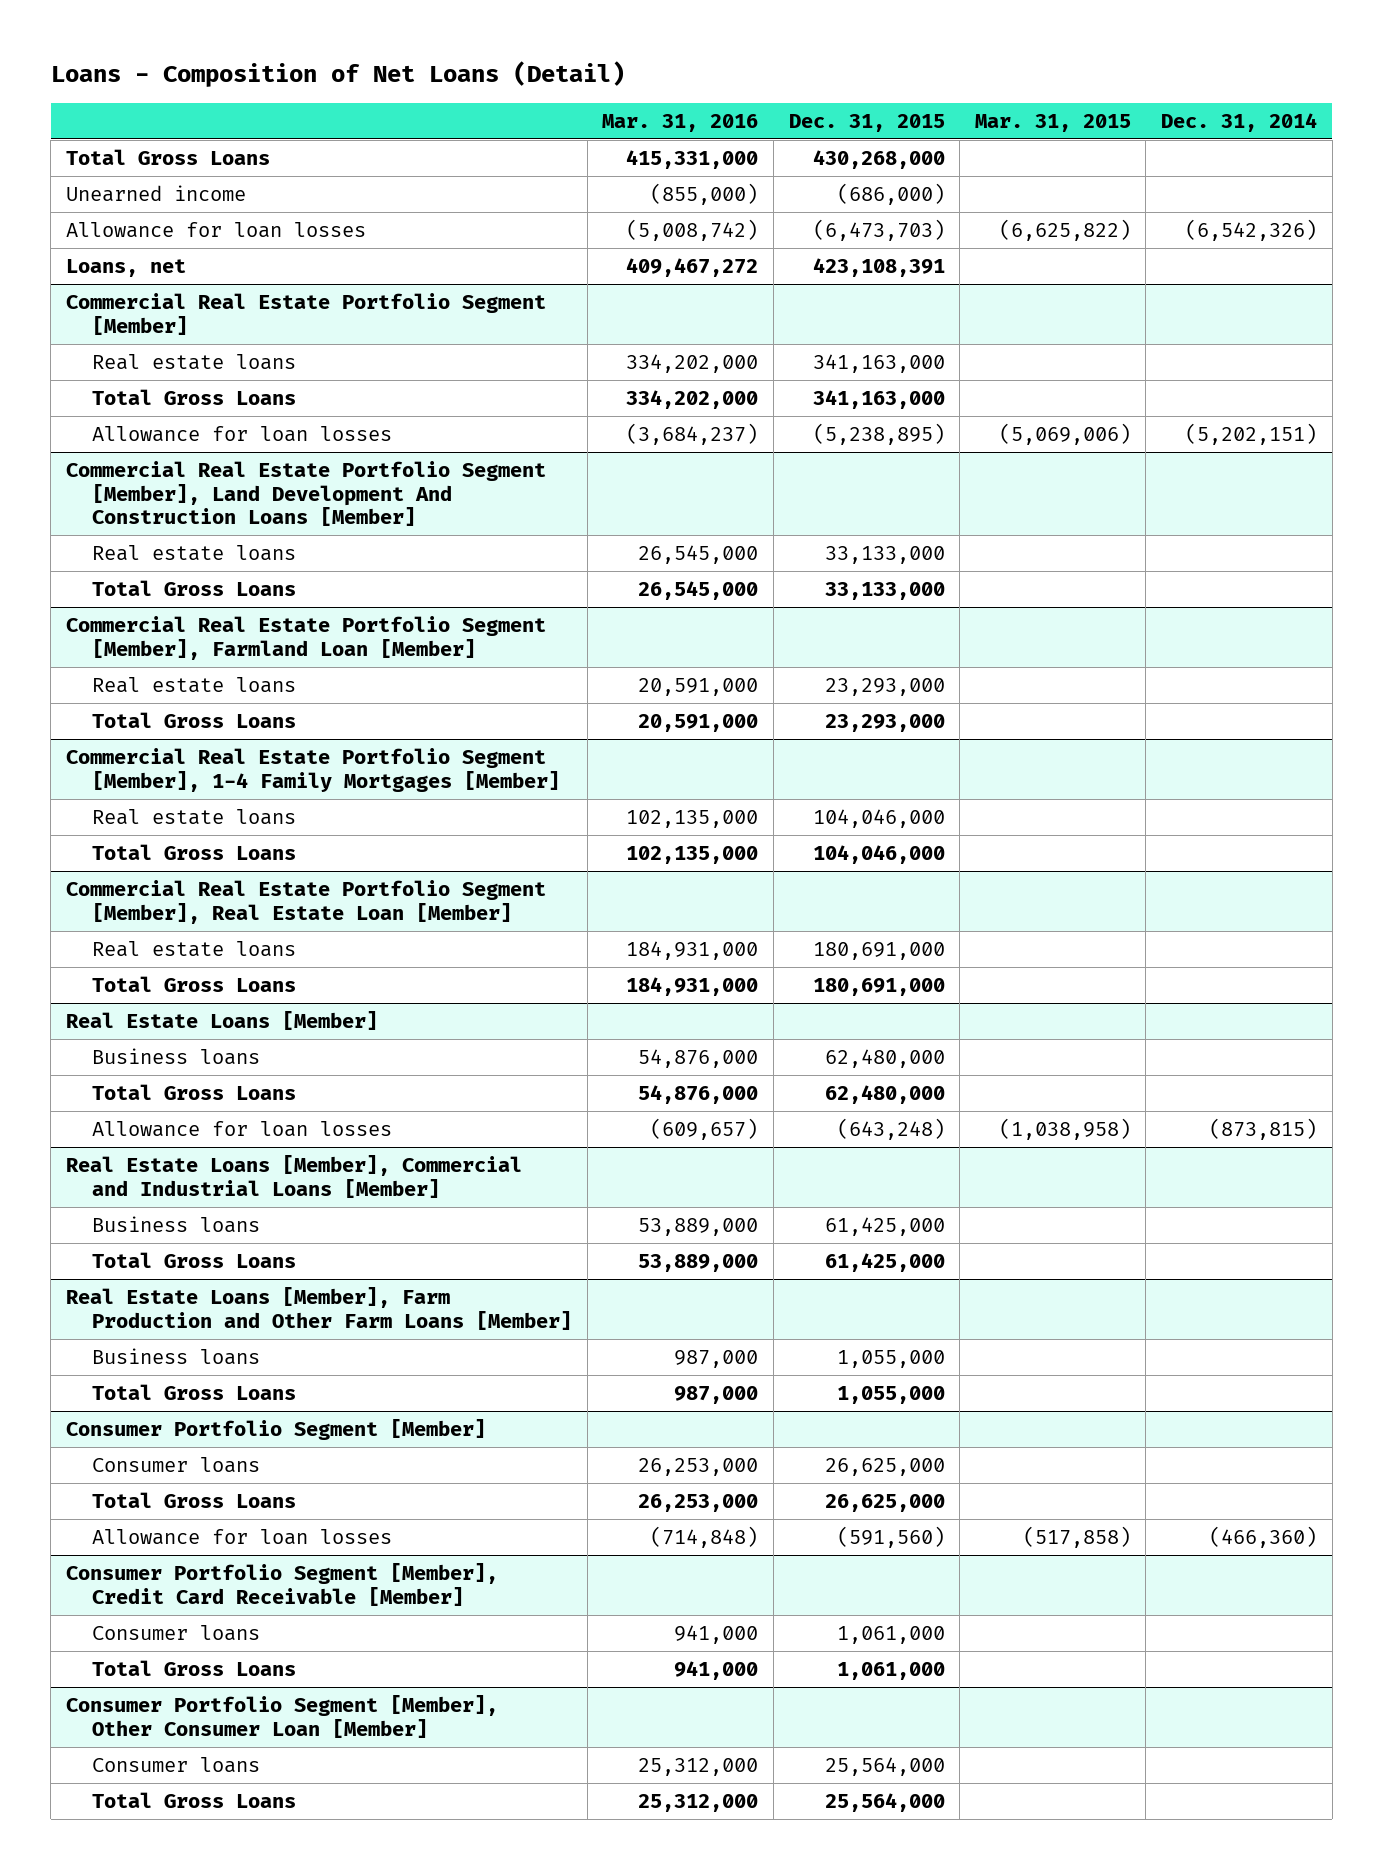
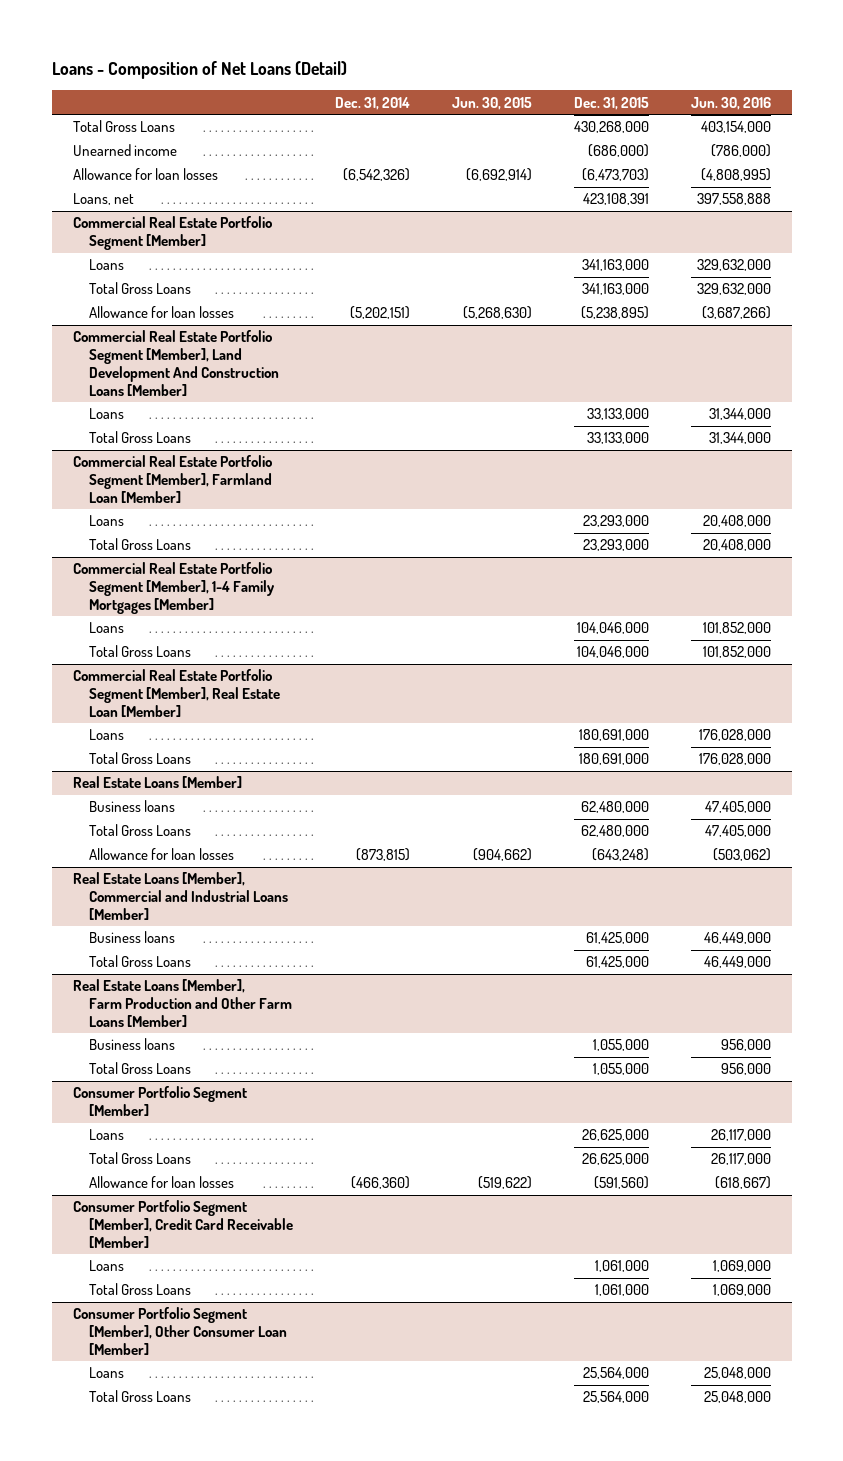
- | Mar. 31, 2016 | Dec. 31, 2015 | Mar. 31, 2015 | Dec. 31, 2014
+ | Dec. 31, 2014 | Jun. 30, 2015 | Dec. 31, 2015 | Jun. 30, 2016
@ Commercial Real Estate Portfolio Segment [Member]
- Real estate loans | 334,202,000 | 341,163,000 | |
+ Loans | | | 341,163,000 | 329,632,000
@ Commercial Real Estate Portfolio Segment [Member], Land Development And Construction Loans [Member]
- Real estate loans | 26,545,000 | 33,133,000 | |
+ Loans | | | 33,133,000 | 31,344,000
@ Commercial Real Estate Portfolio Segment [Member], Farmland Loan [Member]
- Real estate loans | 20,591,000 | 23,293,000 | |
+ Loans | | | 23,293,000 | 20,408,000
@ Commercial Real Estate Portfolio Segment [Member], 1-4 Family Mortgages [Member]
- Real estate loans | 102,135,000 | 104,046,000 | |
+ Loans | | | 104,046,000 | 101,852,000
@ Commercial Real Estate Portfolio Segment [Member], Real Estate Loan [Member]
- Real estate loans | 184,931,000 | 180,691,000 | |
+ Loans | | | 180,691,000 | 176,028,000
@ Consumer Portfolio Segment [Member]
- Consumer loans | 26,253,000 | 26,625,000 | |
+ Loans | | | 26,625,000 | 26,117,000
@ Consumer Portfolio Segment [Member], Credit Card Receivable [Member]
- Consumer loans | 941,000 | 1,061,000 | |
+ Loans | | | 1,061,000 | 1,069,000
@ Consumer Portfolio Segment [Member], Other Consumer Loan [Member]
- Consumer loans | 25,312,000 | 25,564,000 | |
+ Loans | | | 25,564,000 | 25,048,000

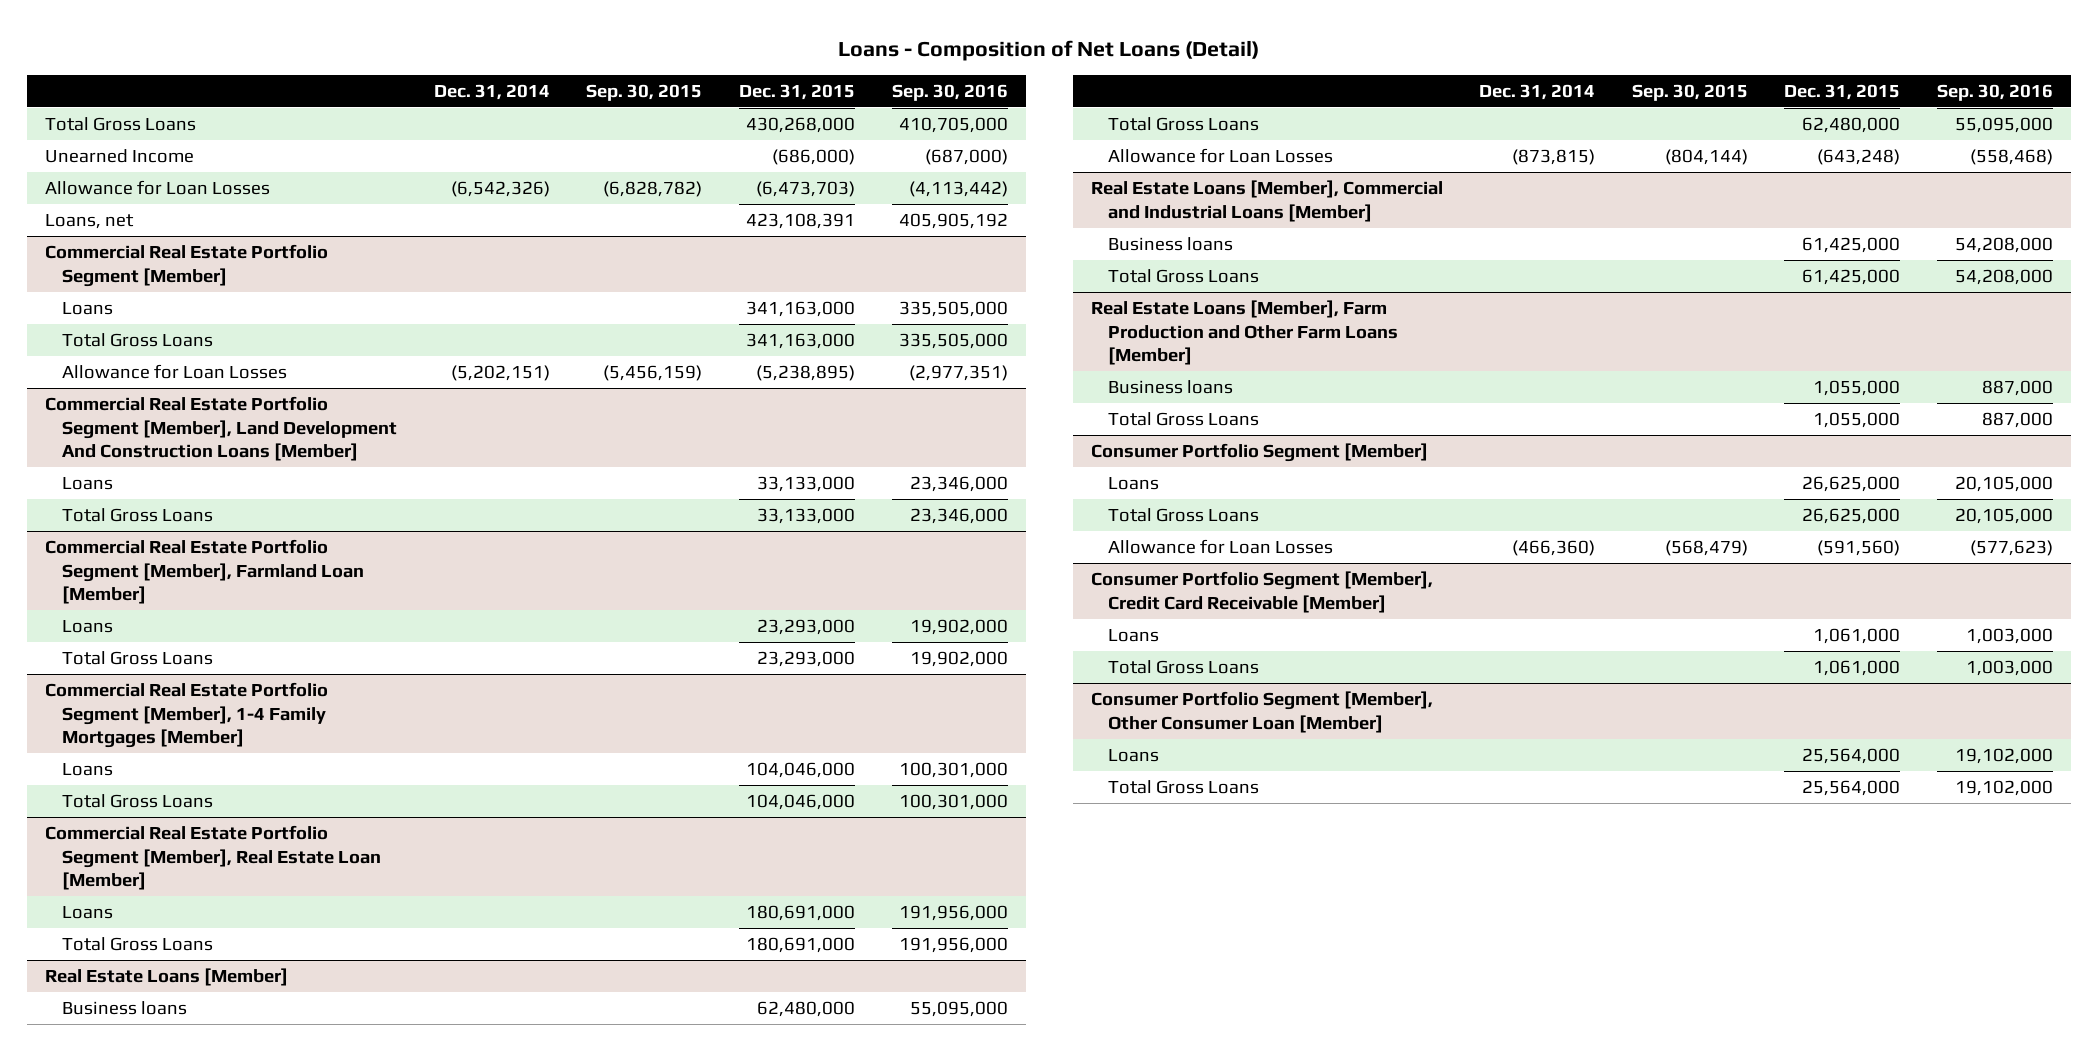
- | Dec. 31, 2014 | Jun. 30, 2015 | Dec. 31, 2015 | Jun. 30, 2016
+ | Dec. 31, 2014 | Sep. 30, 2015 | Dec. 31, 2015 | Sep. 30, 2016
- Unearned income | | | (686,000) | (786,000)
- Allowance for loan losses | (6,542,326) | (6,692,914) | (6,473,703) | (4,808,995)
+ Unearned Income | | | (686,000) | (687,000)
+ Allowance for Loan Losses | (6,542,326) | (6,828,782) | (6,473,703) | (4,113,442)
@ Commercial Real Estate Portfolio Segment [Member]
- Allowance for loan losses | (5,202,151) | (5,268,630) | (5,238,895) | (3,687,266)
+ Allowance for Loan Losses | (5,202,151) | (5,456,159) | (5,238,895) | (2,977,351)
@ Real Estate Loans [Member]
- Allowance for loan losses | (873,815) | (904,662) | (643,248) | (503,062)
+ Allowance for Loan Losses | (873,815) | (804,144) | (643,248) | (558,468)
@ Consumer Portfolio Segment [Member]
- Allowance for loan losses | (466,360) | (519,622) | (591,560) | (618,667)
+ Allowance for Loan Losses | (466,360) | (568,479) | (591,560) | (577,623)

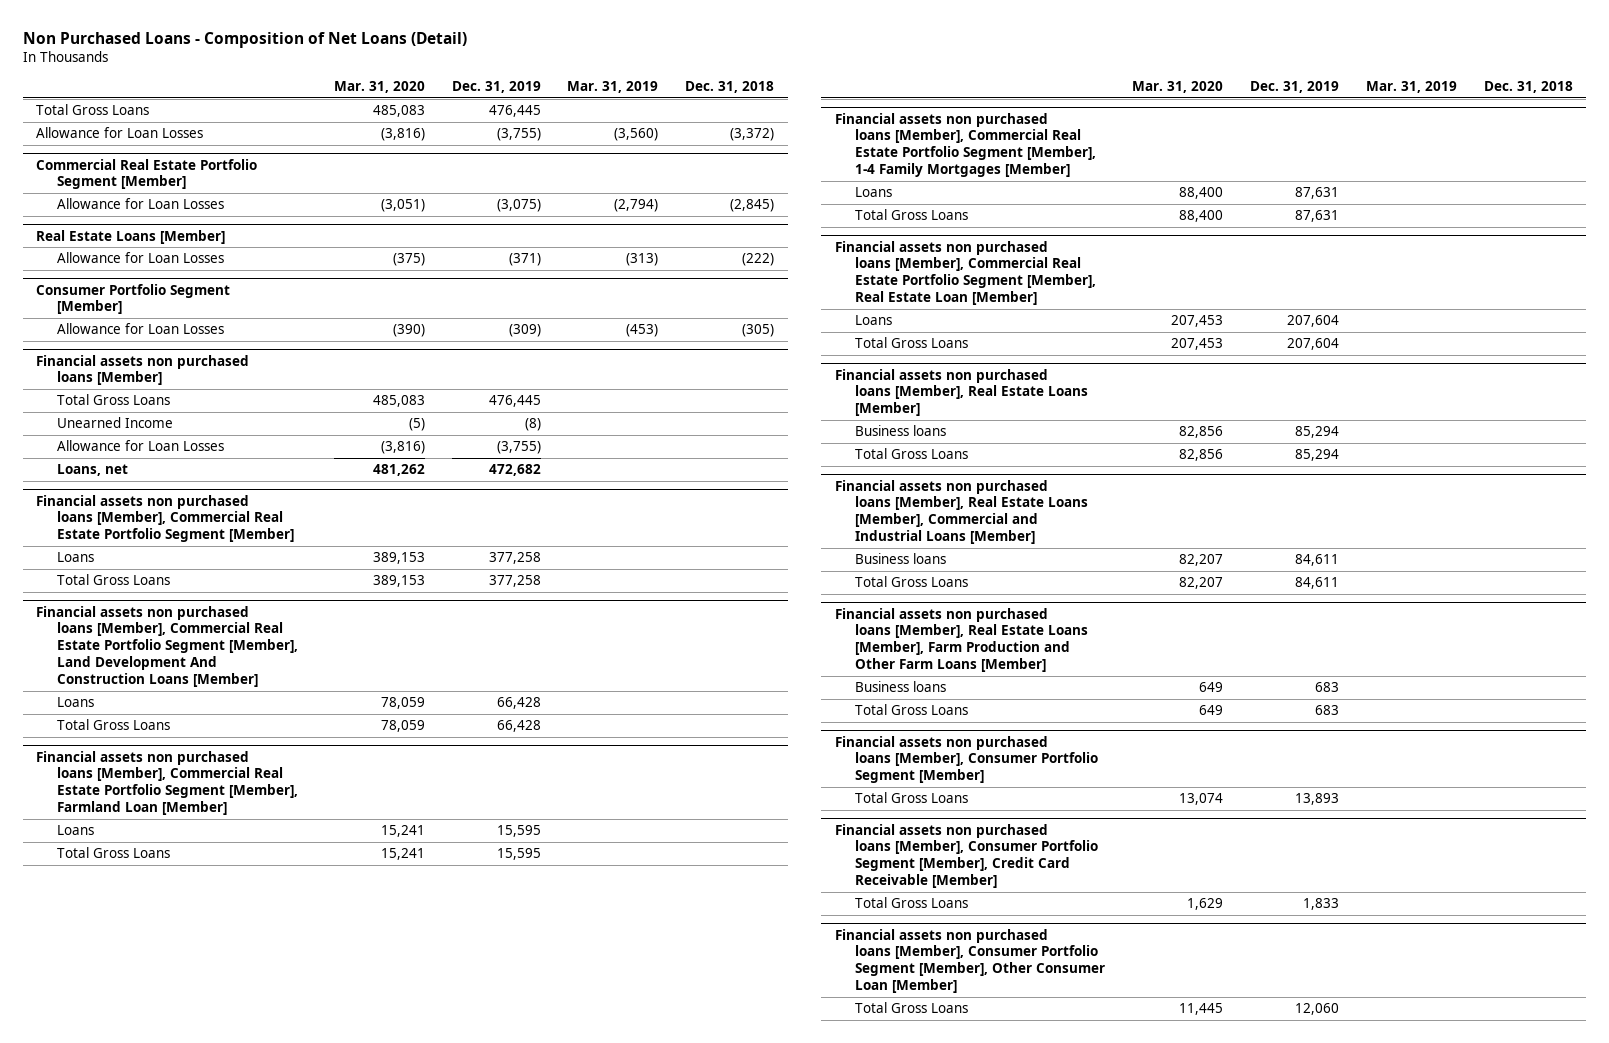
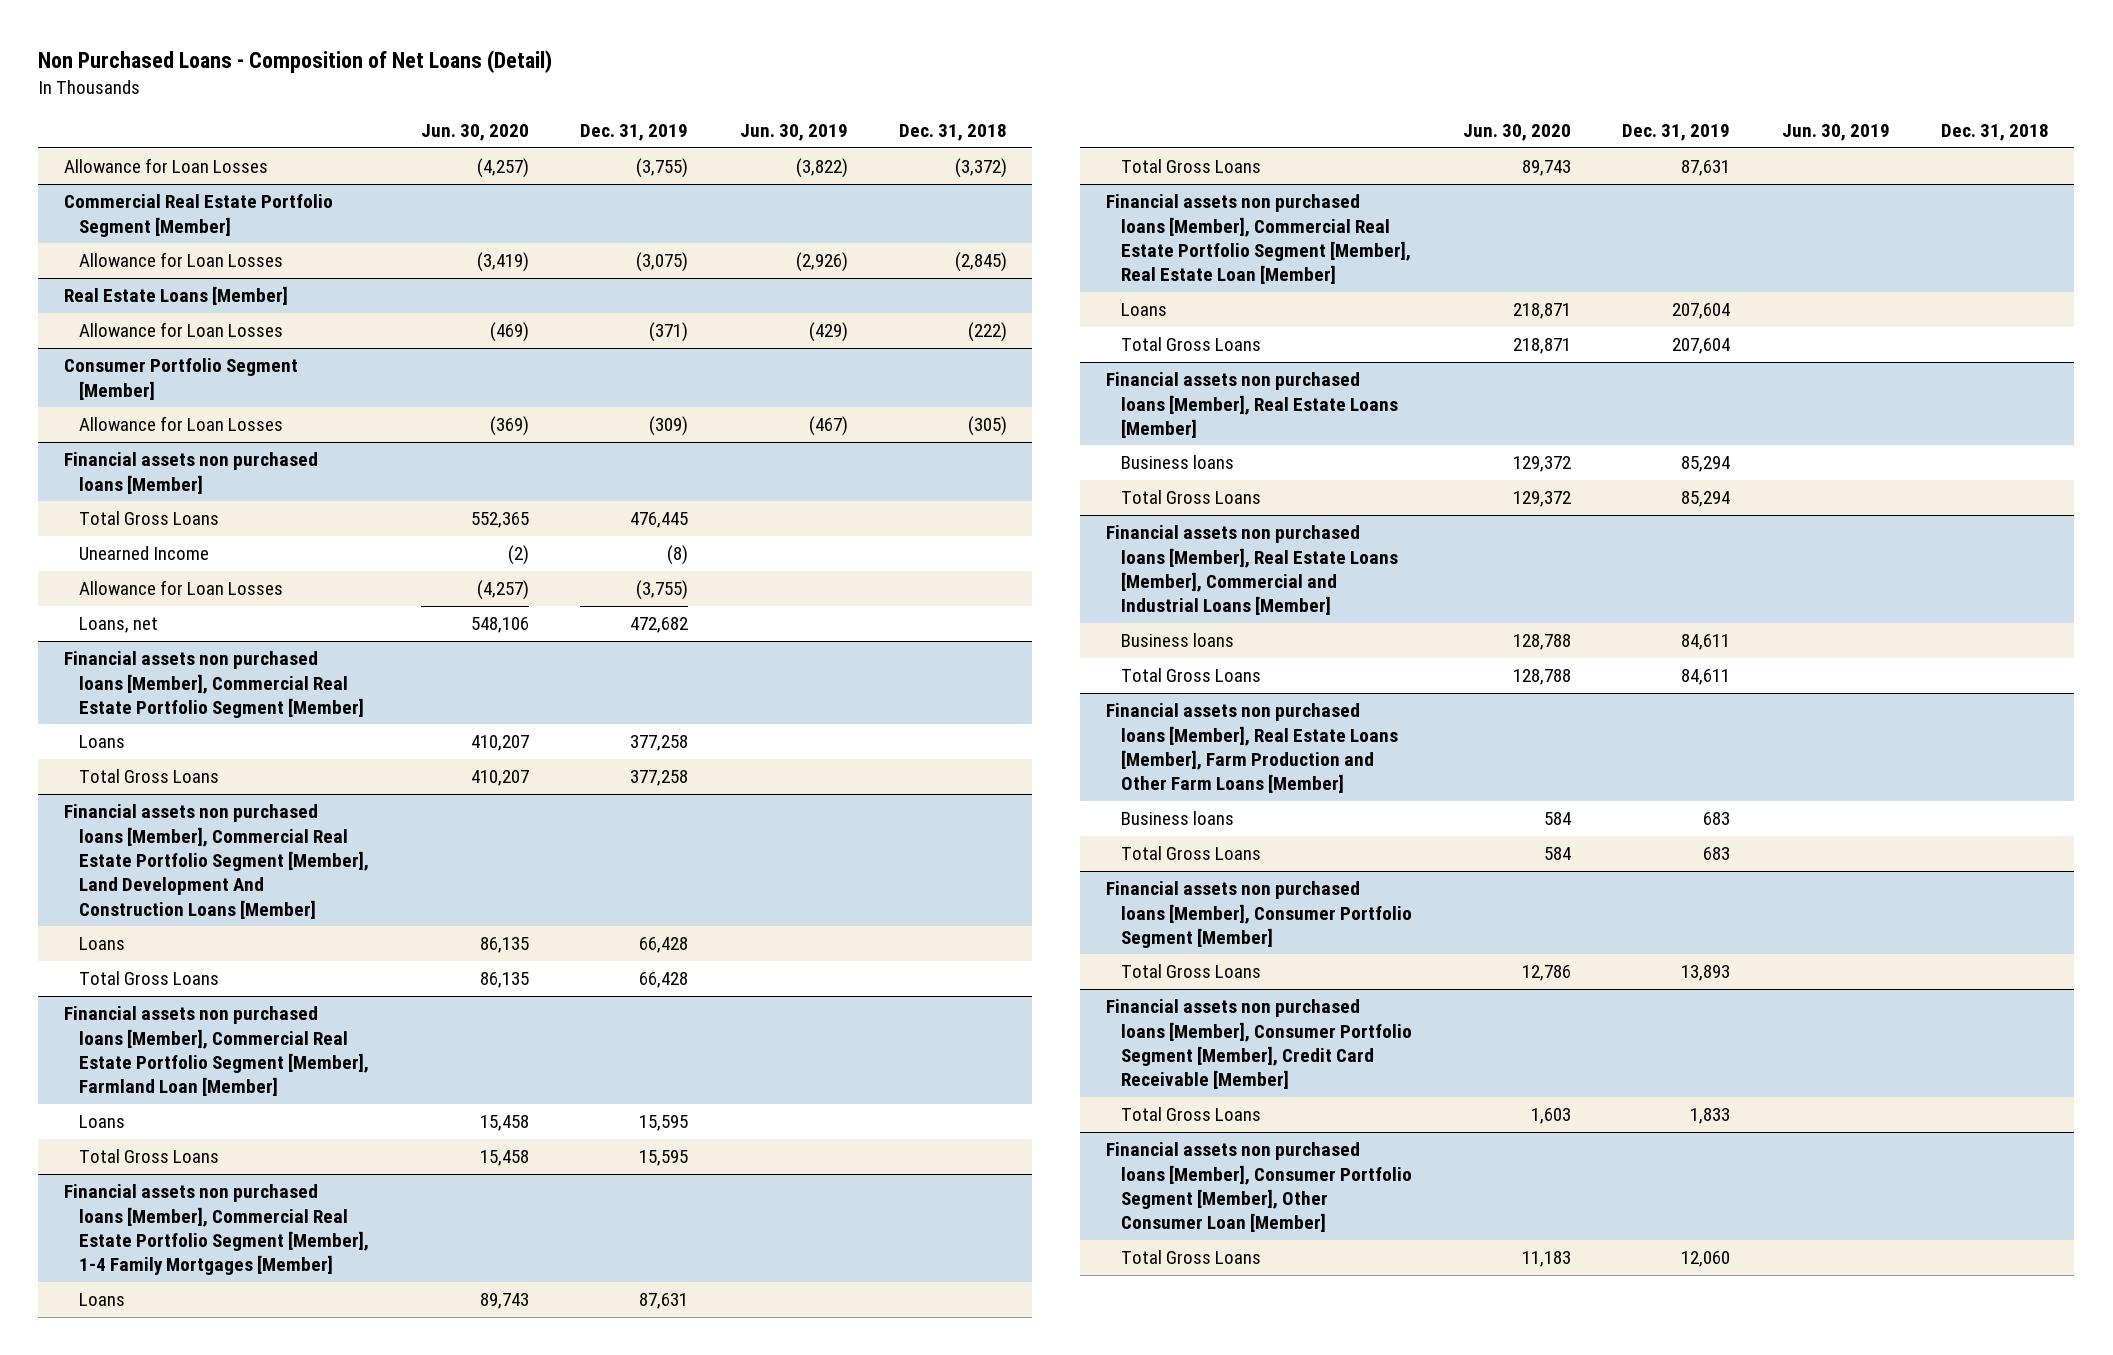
- | Mar. 31, 2020 | Dec. 31, 2019 | Mar. 31, 2019 | Dec. 31, 2018
+ | Jun. 30, 2020 | Dec. 31, 2019 | Jun. 30, 2019 | Dec. 31, 2018
- Total Gross Loans | 485,083 | 476,445 | |

